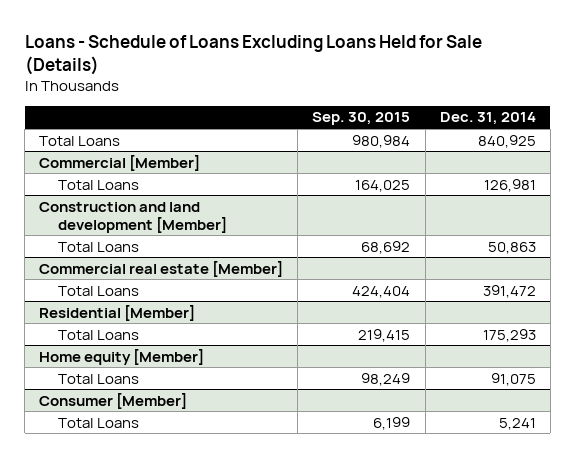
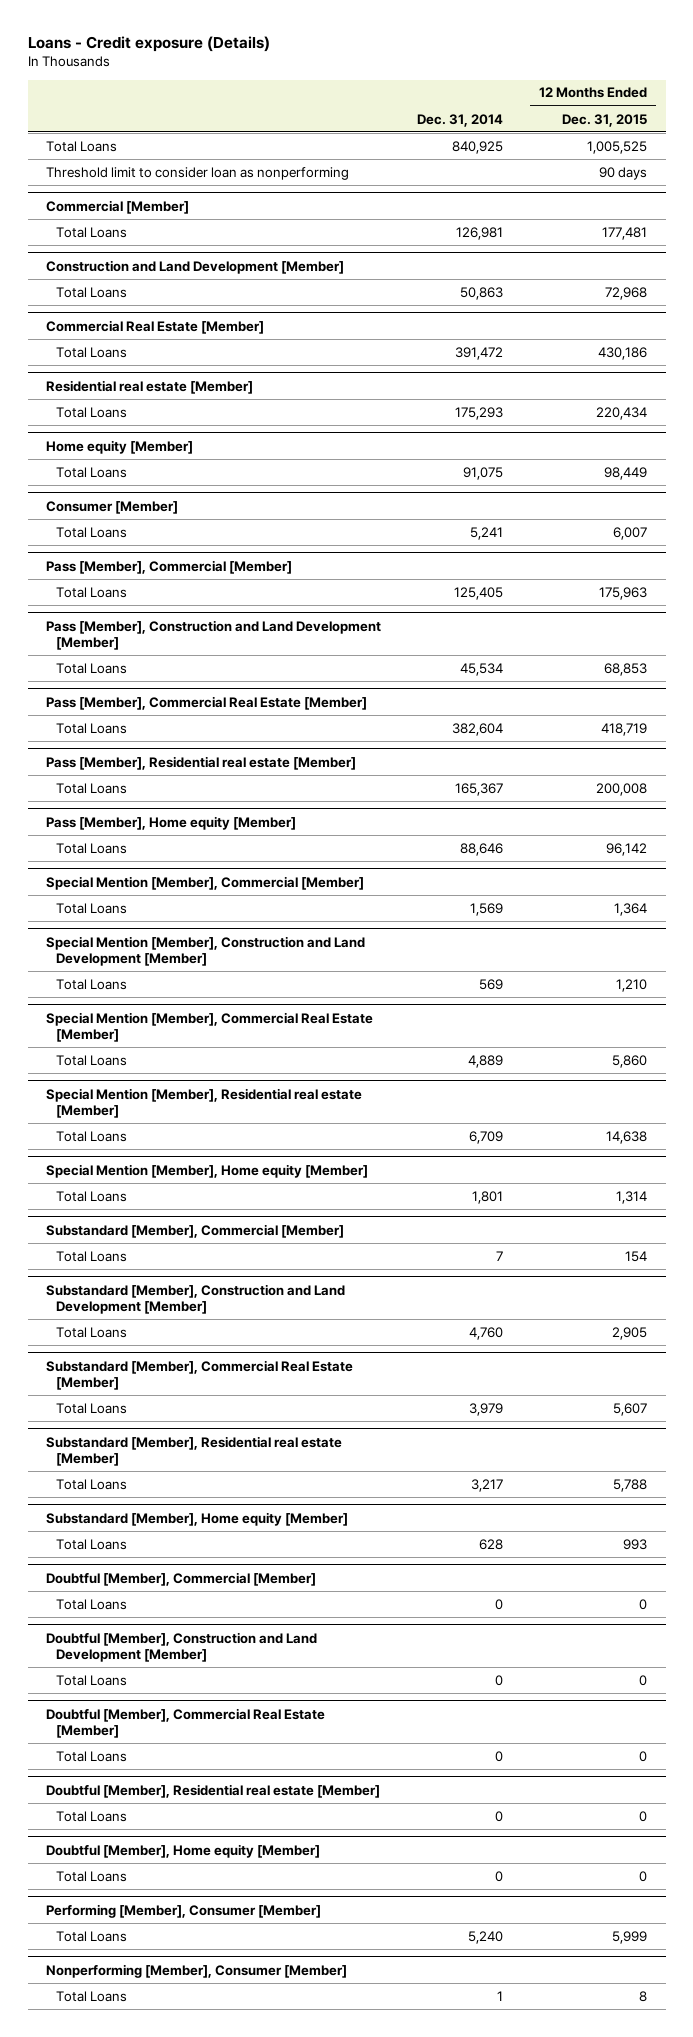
- Loans - Schedule of Loans Excluding Loans Held for Sale (Details)
+ Loans - Credit exposure (Details)
- | Sep. 30, 2015 | Dec. 31, 2014
+ | Dec. 31, 2014 | 12 Months Ended Dec. 31, 2015
+ Threshold limit to consider loan as nonperforming | | 90 days
- Construction and land development [Member]
+ Construction and Land Development [Member]
- Commercial real estate [Member]
+ Commercial Real Estate [Member]
- Residential [Member]
+ Residential real estate [Member]
+ Pass [Member], Commercial [Member]
+ Total Loans | 125,405 | 175,963
+ Pass [Member], Construction and Land Development [Member]
+ Total Loans | 45,534 | 68,853
+ Pass [Member], Commercial Real Estate [Member]
+ Total Loans | 382,604 | 418,719
+ Pass [Member], Residential real estate [Member]
+ Total Loans | 165,367 | 200,008
+ Pass [Member], Home equity [Member]
+ Total Loans | 88,646 | 96,142
+ Special Mention [Member], Commercial [Member]
+ Total Loans | 1,569 | 1,364
+ Special Mention [Member], Construction and Land Development [Member]
+ Total Loans | 569 | 1,210
+ Special Mention [Member], Commercial Real Estate [Member]
+ Total Loans | 4,889 | 5,860
+ Special Mention [Member], Residential real estate [Member]
+ Total Loans | 6,709 | 14,638
+ Special Mention [Member], Home equity [Member]
+ Total Loans | 1,801 | 1,314
+ Substandard [Member], Commercial [Member]
+ Total Loans | 7 | 154
+ Substandard [Member], Construction and Land Development [Member]
+ Total Loans | 4,760 | 2,905
+ Substandard [Member], Commercial Real Estate [Member]
+ Total Loans | 3,979 | 5,607
+ Substandard [Member], Residential real estate [Member]
+ Total Loans | 3,217 | 5,788
+ Substandard [Member], Home equity [Member]
+ Total Loans | 628 | 993
+ Doubtful [Member], Commercial [Member]
+ Total Loans | 0 | 0
+ Doubtful [Member], Construction and Land Development [Member]
+ Total Loans | 0 | 0
+ Doubtful [Member], Commercial Real Estate [Member]
+ Total Loans | 0 | 0
+ Doubtful [Member], Residential real estate [Member]
+ Total Loans | 0 | 0
+ Doubtful [Member], Home equity [Member]
+ Total Loans | 0 | 0
+ Performing [Member], Consumer [Member]
+ Total Loans | 5,240 | 5,999
+ Nonperforming [Member], Consumer [Member]
+ Total Loans | 1 | 8

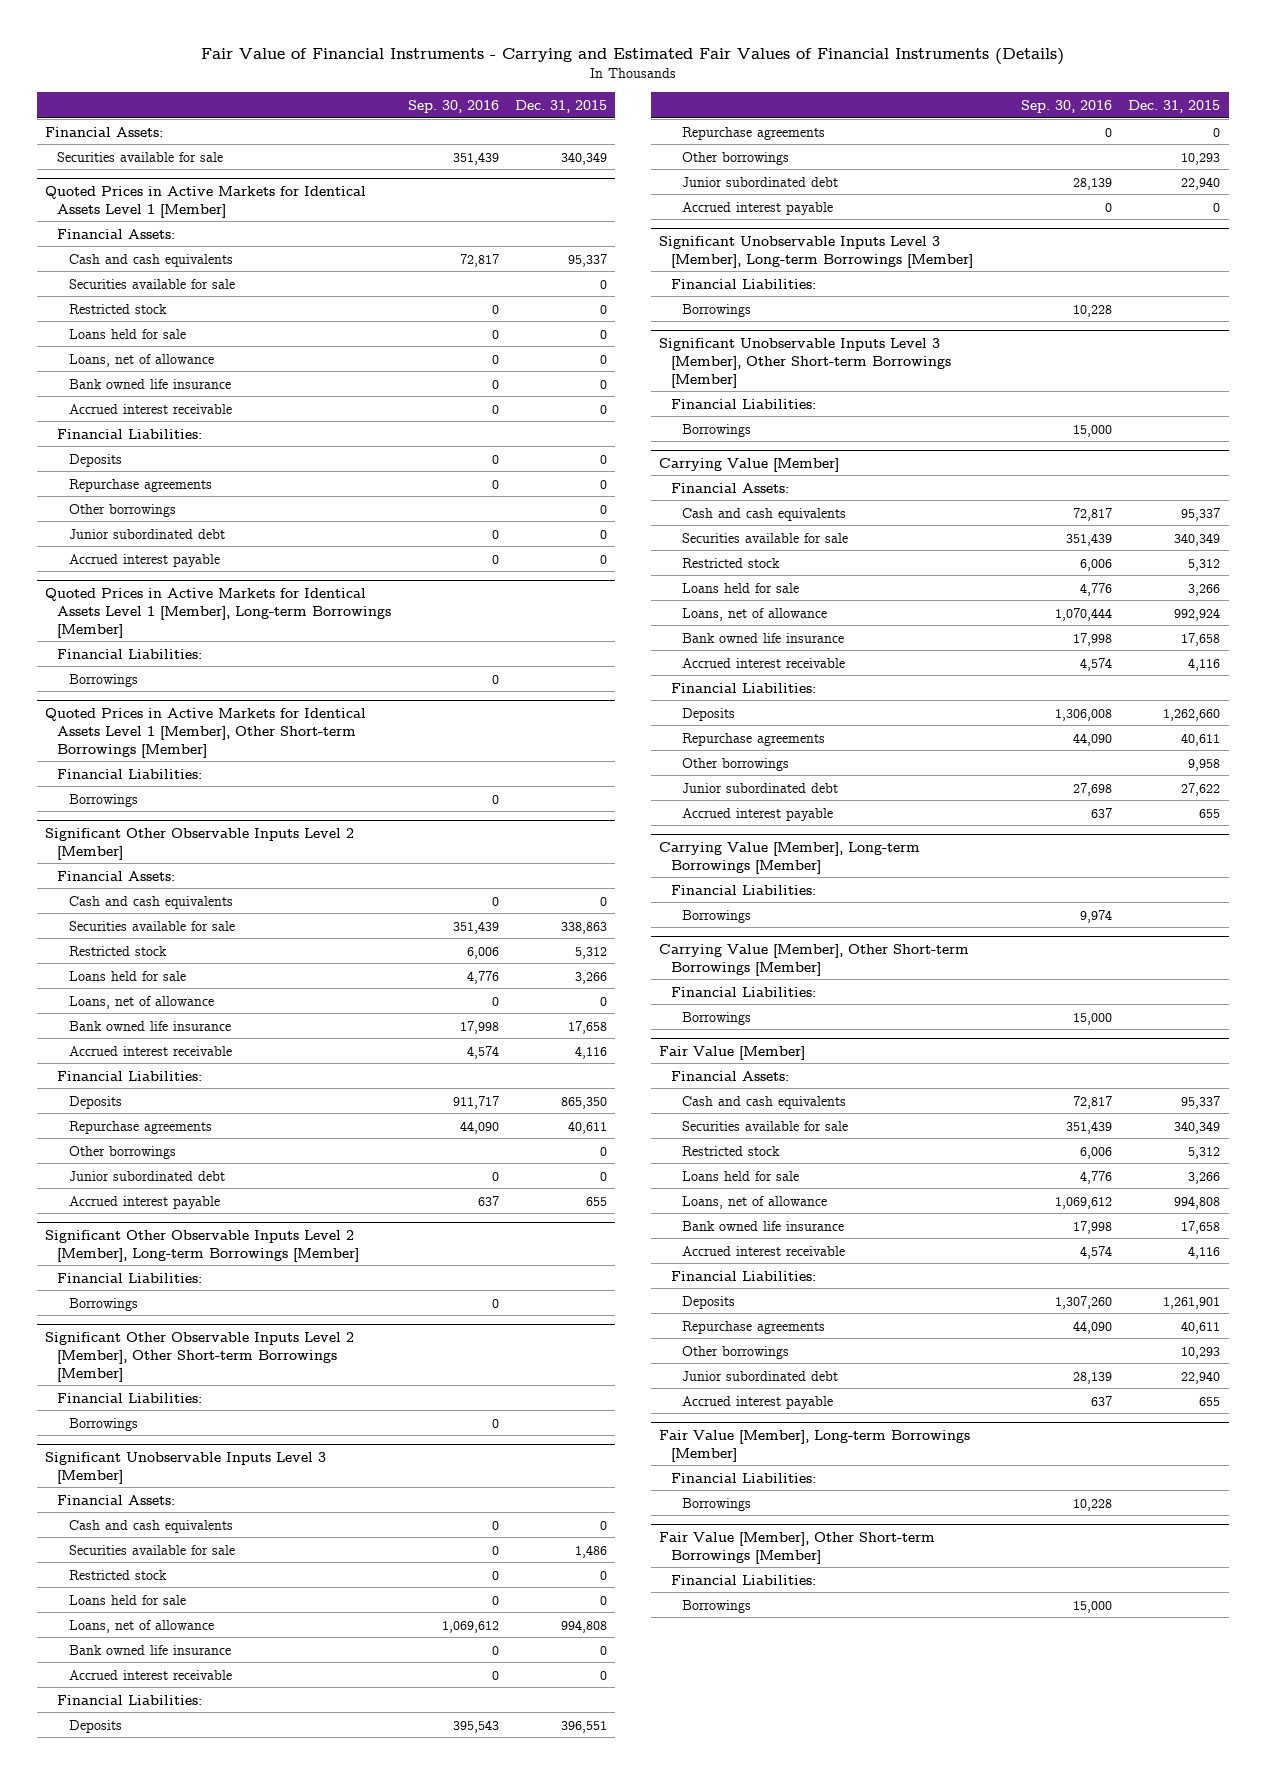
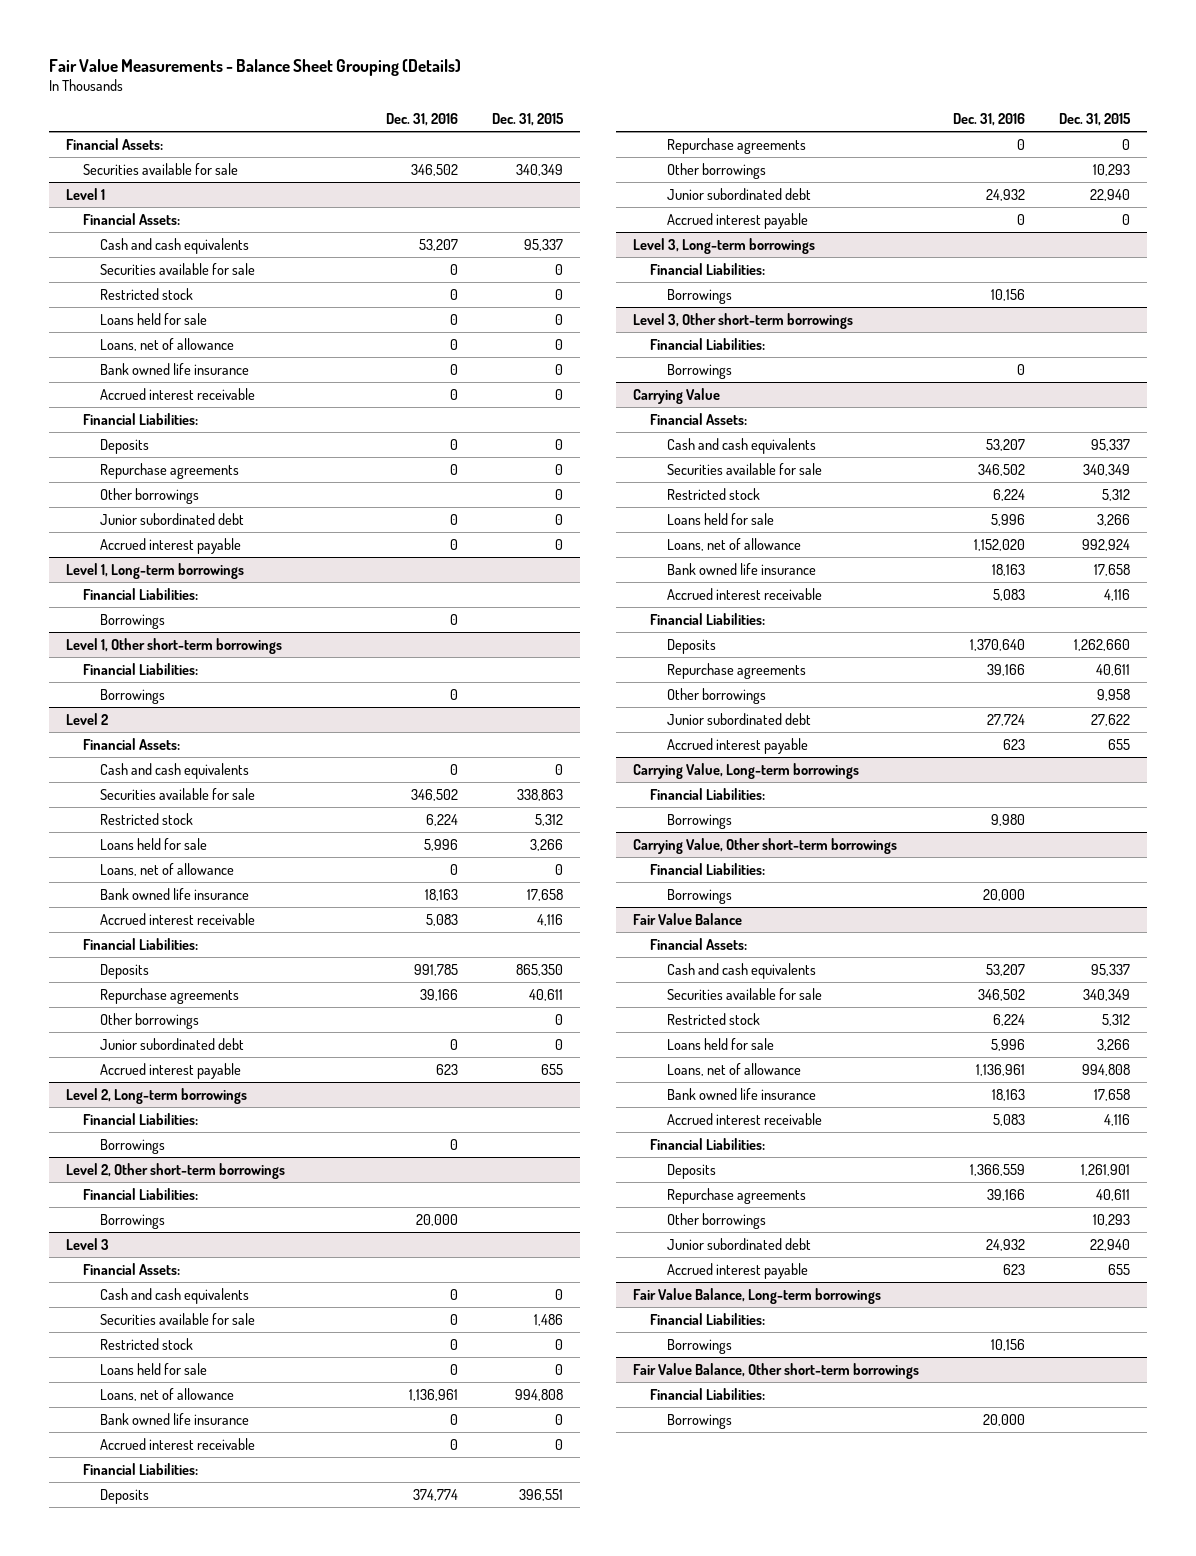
- Fair Value of Financial Instruments - Carrying and Estimated Fair Values of Financial Instruments (Details)
+ Fair Value Measurements - Balance Sheet Grouping (Details)
- | Sep. 30, 2016 | Dec. 31, 2015
+ | Dec. 31, 2016 | Dec. 31, 2015
- Quoted Prices in Active Markets for Identical Assets Level 1 [Member]
+ Level 1
- Quoted Prices in Active Markets for Identical Assets Level 1 [Member], Long-term Borrowings [Member]
+ Level 1, Long-term borrowings
- Quoted Prices in Active Markets for Identical Assets Level 1 [Member], Other Short-term Borrowings [Member]
+ Level 1, Other short-term borrowings
- Significant Other Observable Inputs Level 2 [Member]
+ Level 2
- Significant Other Observable Inputs Level 2 [Member], Long-term Borrowings [Member]
+ Level 2, Long-term borrowings
- Significant Other Observable Inputs Level 2 [Member], Other Short-term Borrowings [Member]
+ Level 2, Other short-term borrowings
- Significant Unobservable Inputs Level 3 [Member]
+ Level 3
- Significant Unobservable Inputs Level 3 [Member], Long-term Borrowings [Member]
+ Level 3, Long-term borrowings
- Significant Unobservable Inputs Level 3 [Member], Other Short-term Borrowings [Member]
+ Level 3, Other short-term borrowings
- Carrying Value [Member]
+ Carrying Value
- Carrying Value [Member], Long-term Borrowings [Member]
+ Carrying Value, Long-term borrowings
- Carrying Value [Member], Other Short-term Borrowings [Member]
+ Carrying Value, Other short-term borrowings
- Fair Value [Member]
+ Fair Value Balance
- Fair Value [Member], Long-term Borrowings [Member]
+ Fair Value Balance, Long-term borrowings
- Fair Value [Member], Other Short-term Borrowings [Member]
+ Fair Value Balance, Other short-term borrowings

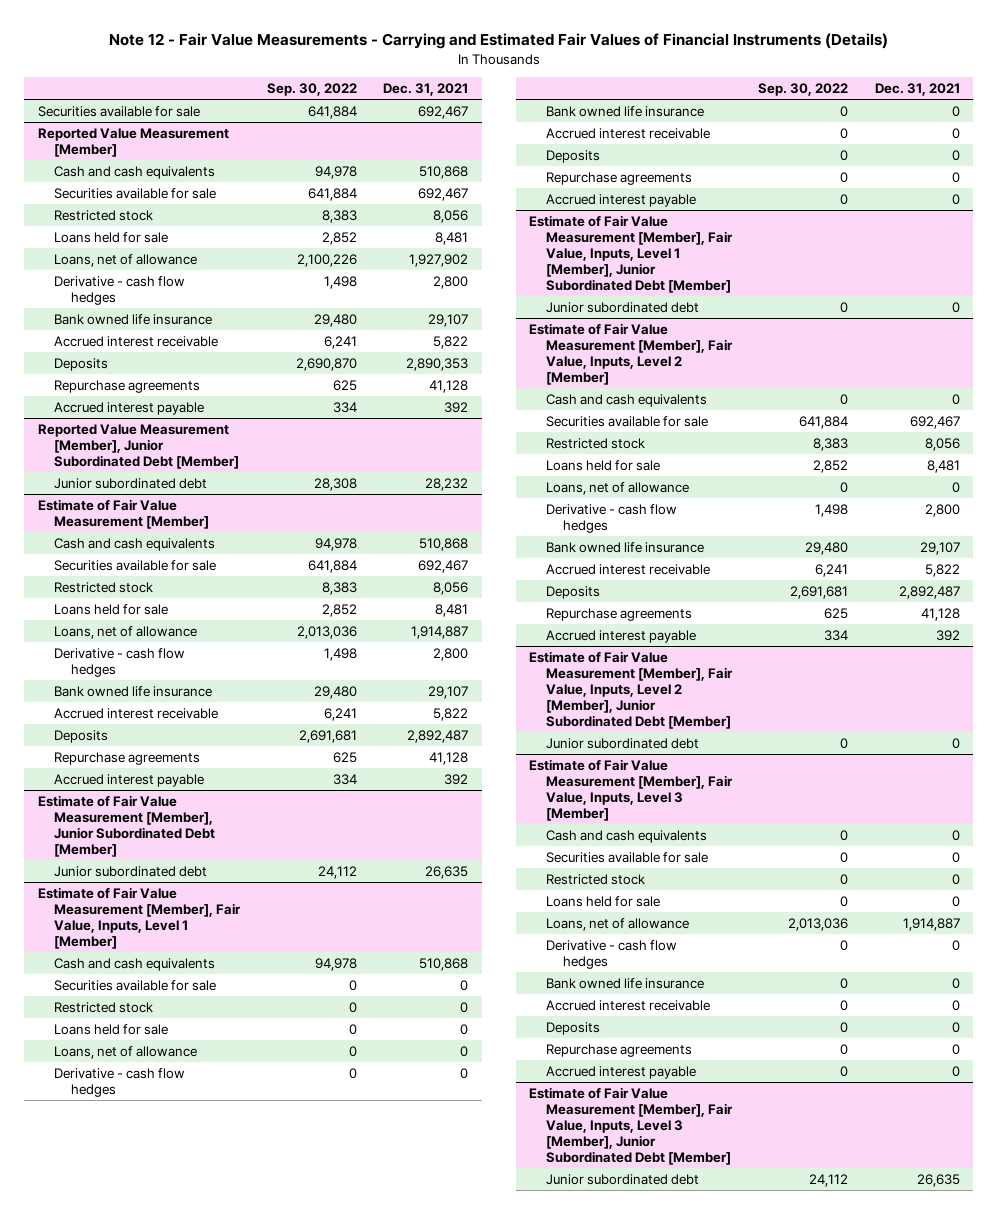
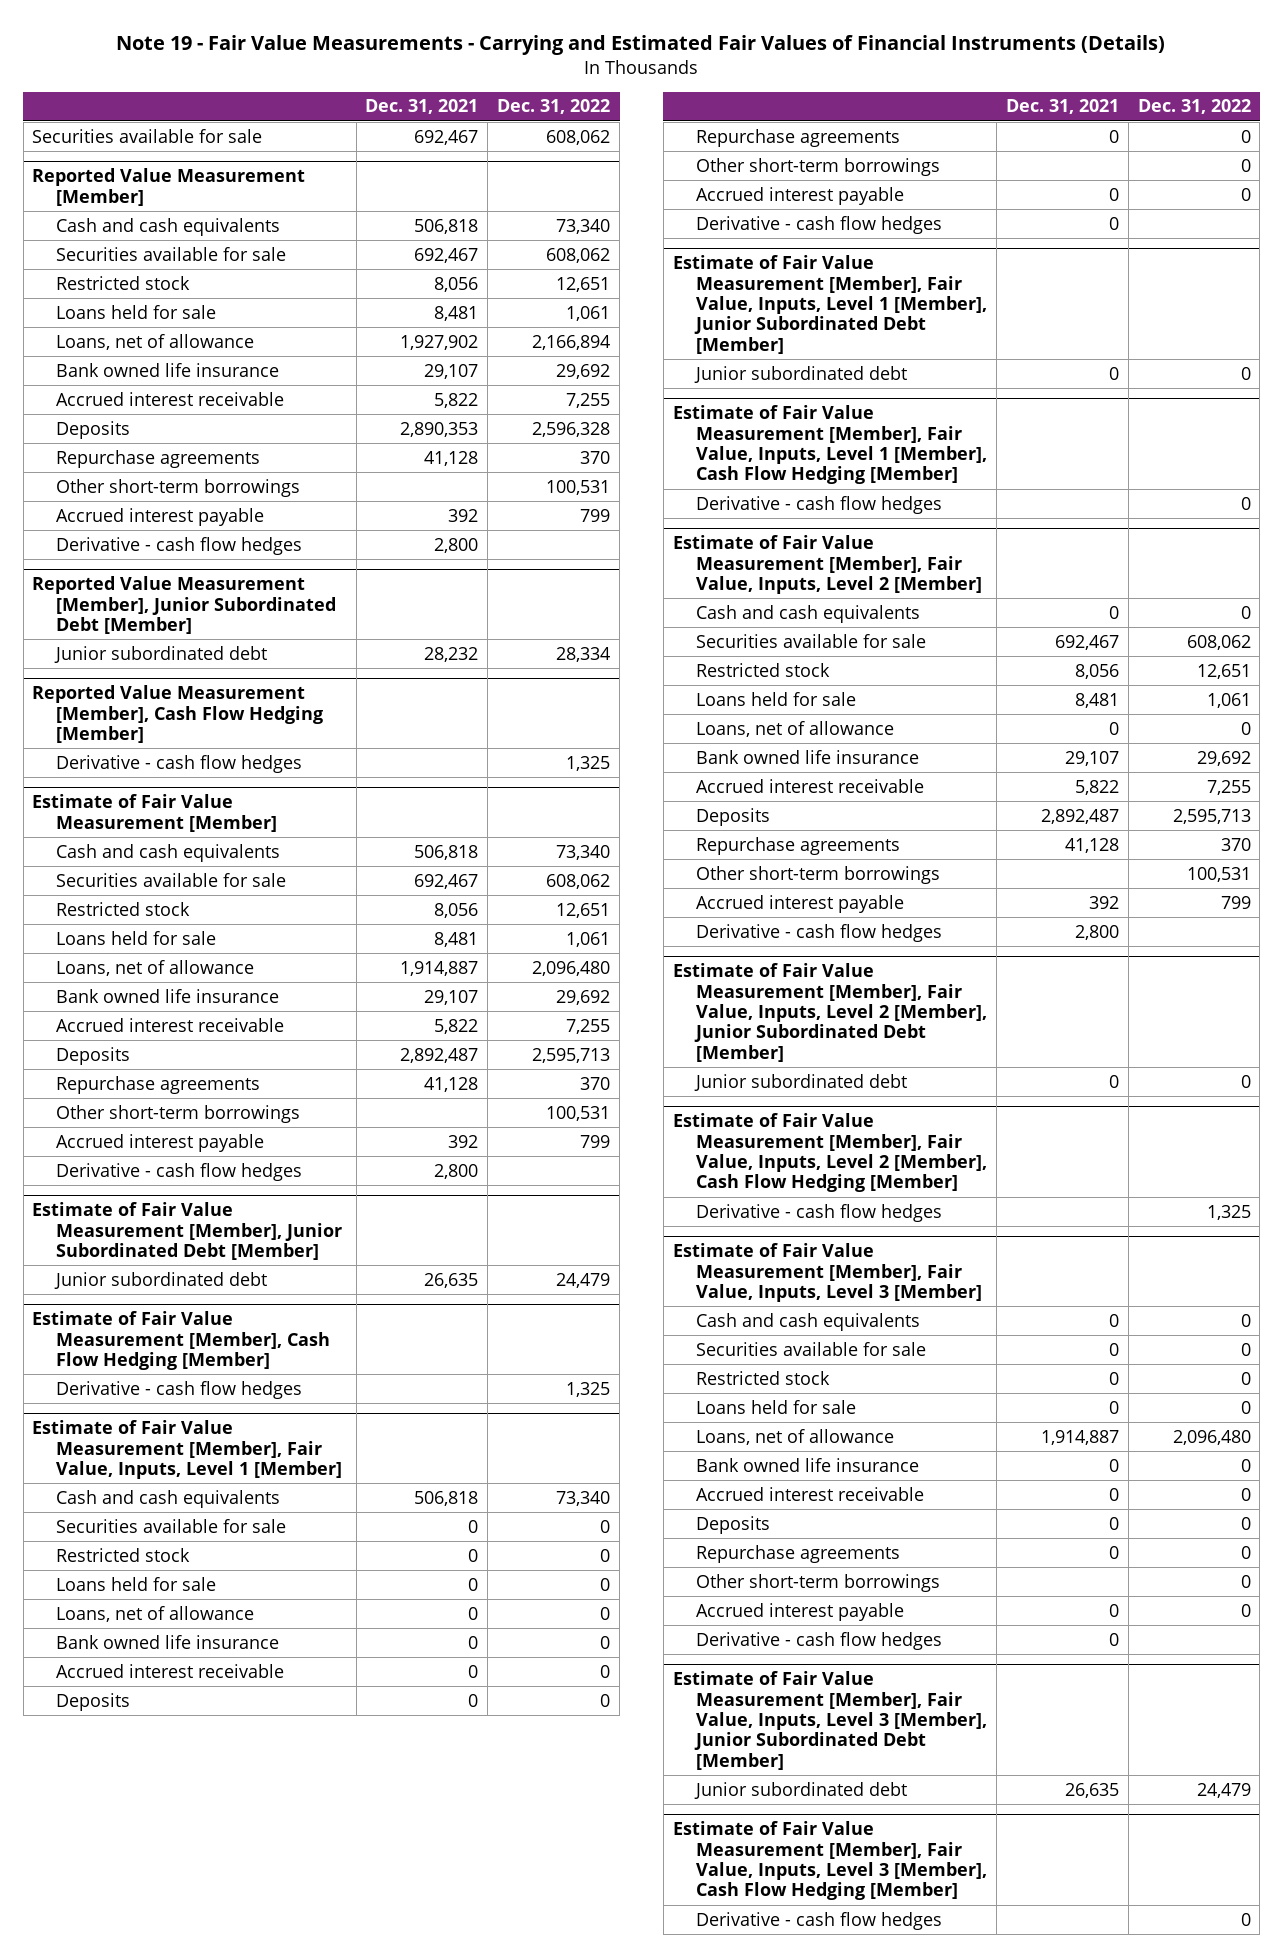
- Note 12 - Fair Value Measurements - Carrying and Estimated Fair Values of Financial Instruments (Details)
+ Note 19 - Fair Value Measurements - Carrying and Estimated Fair Values of Financial Instruments (Details)
- | Sep. 30, 2022 | Dec. 31, 2021
+ | Dec. 31, 2021 | Dec. 31, 2022
@ Reported Value Measurement [Member]
- Cash and cash equivalents | 94,978 | 510,868
+ Cash and cash equivalents | 506,818 | 73,340
+ Other short-term borrowings | | 100,531
moved down: Derivative - cash flow hedges | 2,800 |
+ Reported Value Measurement [Member], Cash Flow Hedging [Member]
+ Derivative - cash flow hedges | | 1,325
@ Estimate of Fair Value Measurement [Member]
- Cash and cash equivalents | 94,978 | 510,868
+ Cash and cash equivalents | 506,818 | 73,340
+ Other short-term borrowings | | 100,531
moved down: Derivative - cash flow hedges | 2,800 |
+ Estimate of Fair Value Measurement [Member], Cash Flow Hedging [Member]
+ Derivative - cash flow hedges | | 1,325
@ Estimate of Fair Value Measurement [Member], Fair Value, Inputs, Level 1 [Member]
- Cash and cash equivalents | 94,978 | 510,868
+ Cash and cash equivalents | 506,818 | 73,340
+ Other short-term borrowings | | 0
moved down: Derivative - cash flow hedges | 0 |
+ Estimate of Fair Value Measurement [Member], Fair Value, Inputs, Level 1 [Member], Cash Flow Hedging [Member]
+ Derivative - cash flow hedges | | 0
@ Estimate of Fair Value Measurement [Member], Fair Value, Inputs, Level 2 [Member]
+ Other short-term borrowings | | 100,531
moved down: Derivative - cash flow hedges | 2,800 |
+ Estimate of Fair Value Measurement [Member], Fair Value, Inputs, Level 2 [Member], Cash Flow Hedging [Member]
+ Derivative - cash flow hedges | | 1,325
@ Estimate of Fair Value Measurement [Member], Fair Value, Inputs, Level 3 [Member]
+ Other short-term borrowings | | 0
moved down: Derivative - cash flow hedges | 0 |
+ Estimate of Fair Value Measurement [Member], Fair Value, Inputs, Level 3 [Member], Cash Flow Hedging [Member]
+ Derivative - cash flow hedges | | 0

